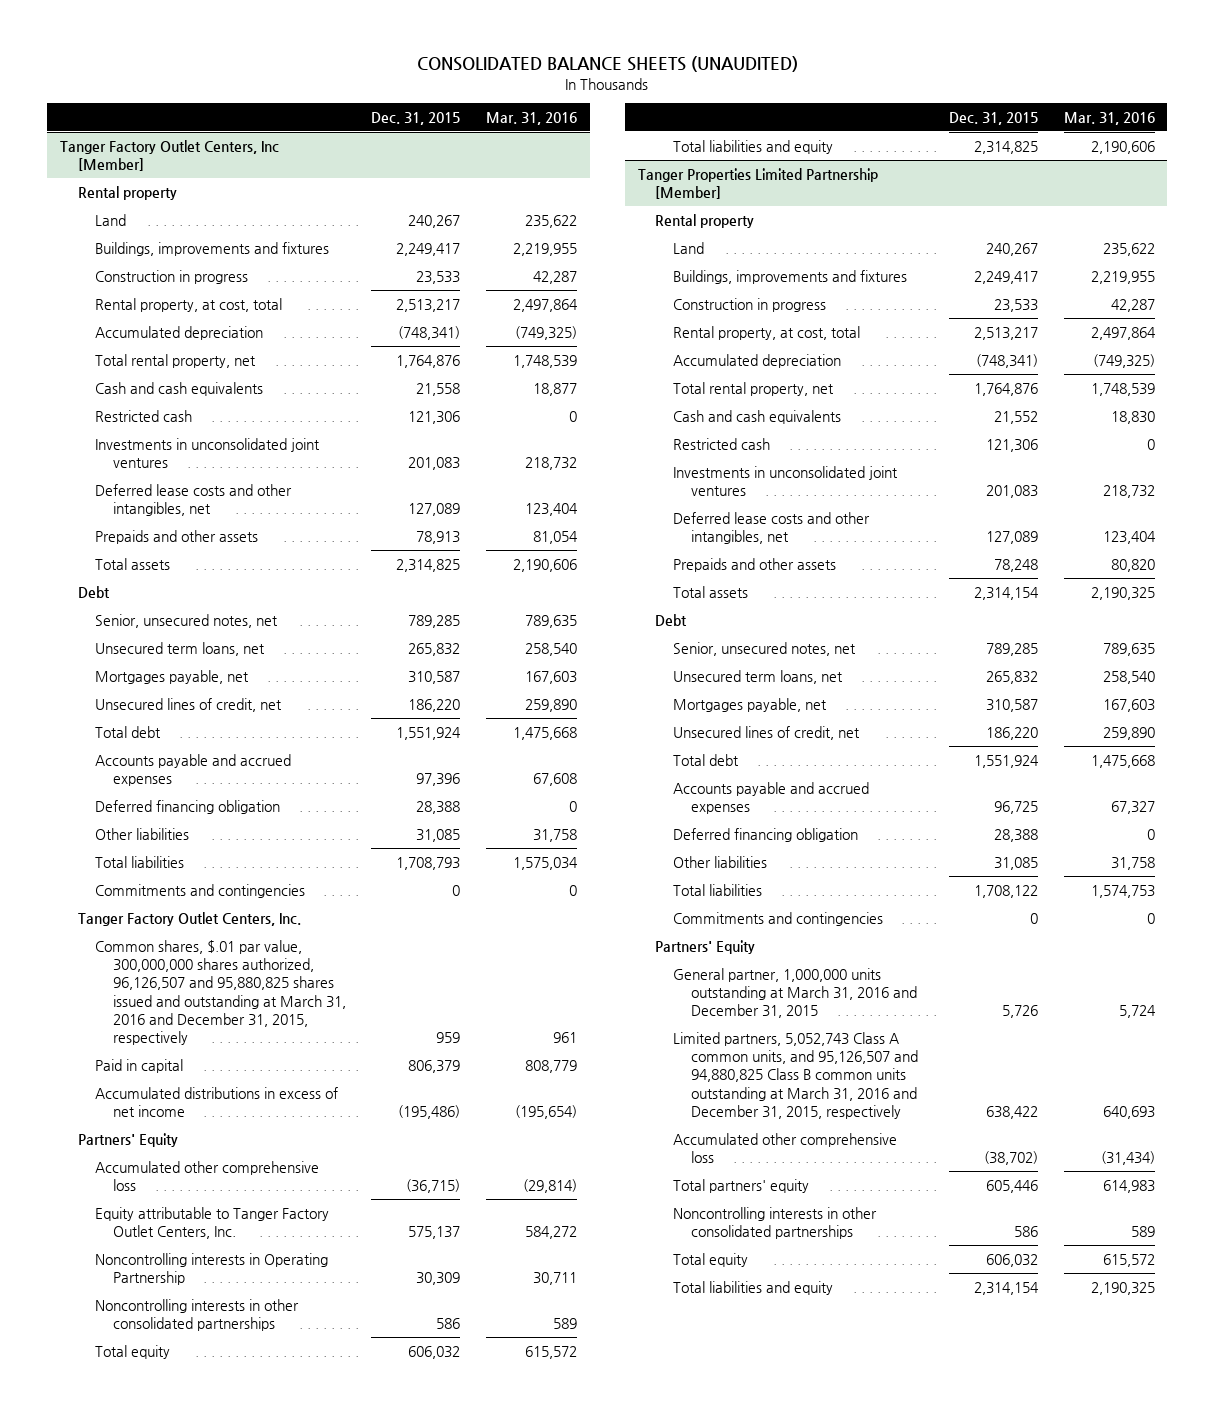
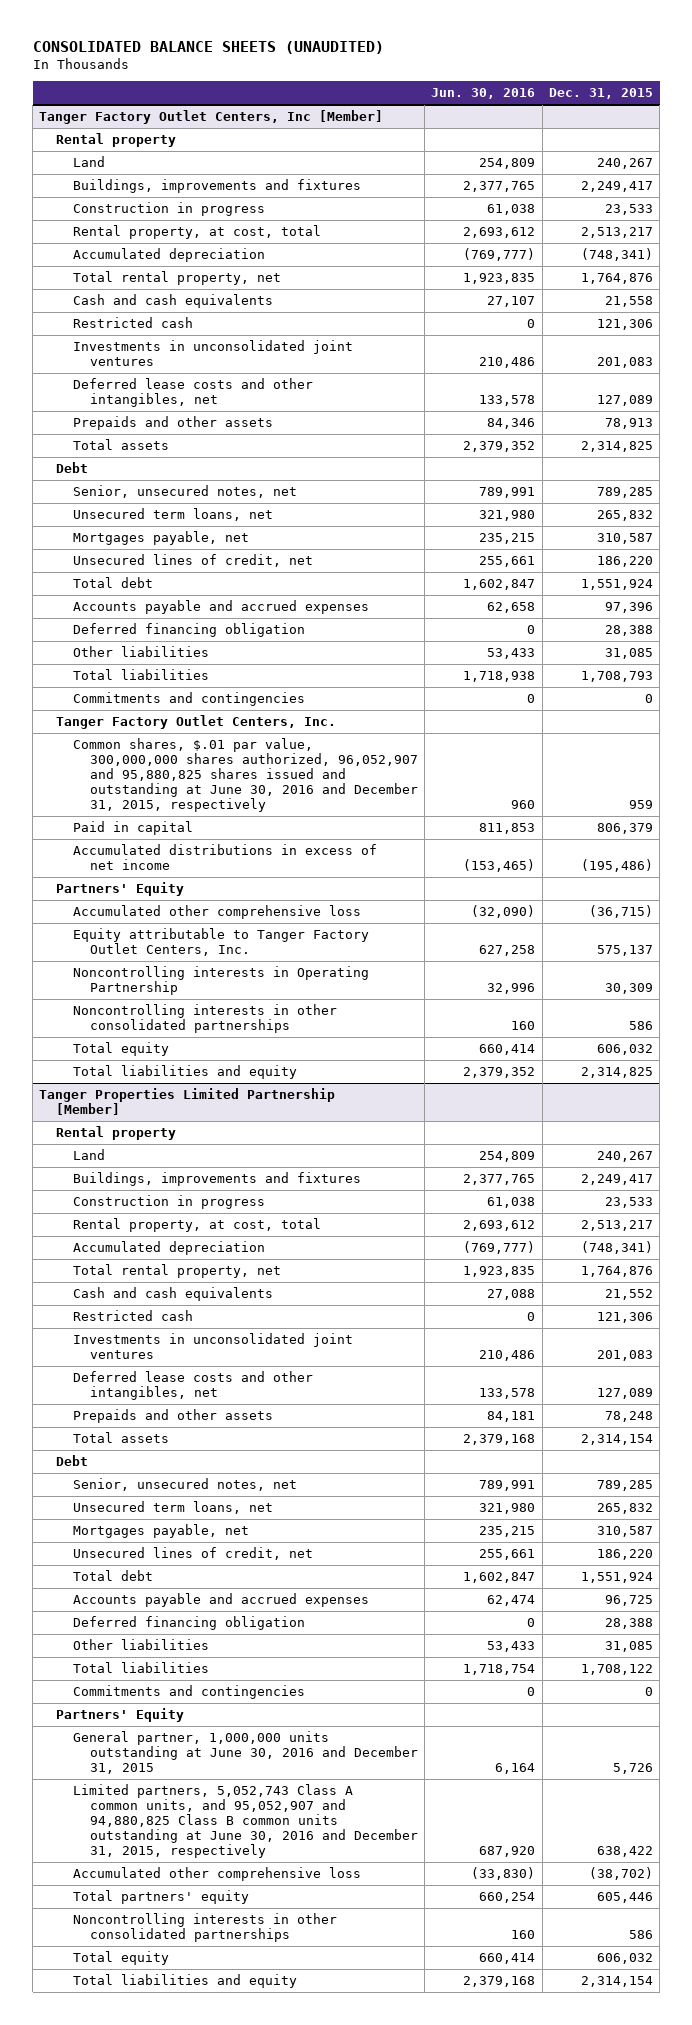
- | Dec. 31, 2015 | Mar. 31, 2016
+ | Jun. 30, 2016 | Dec. 31, 2015
@ Tanger Factory Outlet Centers, Inc [Member]
- Common shares, $.01 par value, 300,000,000 shares authorized, 96,126,507 and 95,880,825 shares issued and outstanding at March 31, 2016 and December 31, 2015, respectively | 959 | 961
+ Common shares, $.01 par value, 300,000,000 shares authorized, 96,052,907 and 95,880,825 shares issued and outstanding at June 30, 2016 and December 31, 2015, respectively | 960 | 959
@ Tanger Properties Limited Partnership [Member]
- General partner, 1,000,000 units outstanding at March 31, 2016 and December 31, 2015 | 5,726 | 5,724
- Limited partners, 5,052,743 Class A common units, and 95,126,507 and 94,880,825 Class B common units outstanding at March 31, 2016 and December 31, 2015, respectively | 638,422 | 640,693
+ General partner, 1,000,000 units outstanding at June 30, 2016 and December 31, 2015 | 6,164 | 5,726
+ Limited partners, 5,052,743 Class A common units, and 95,052,907 and 94,880,825 Class B common units outstanding at June 30, 2016 and December 31, 2015, respectively | 687,920 | 638,422

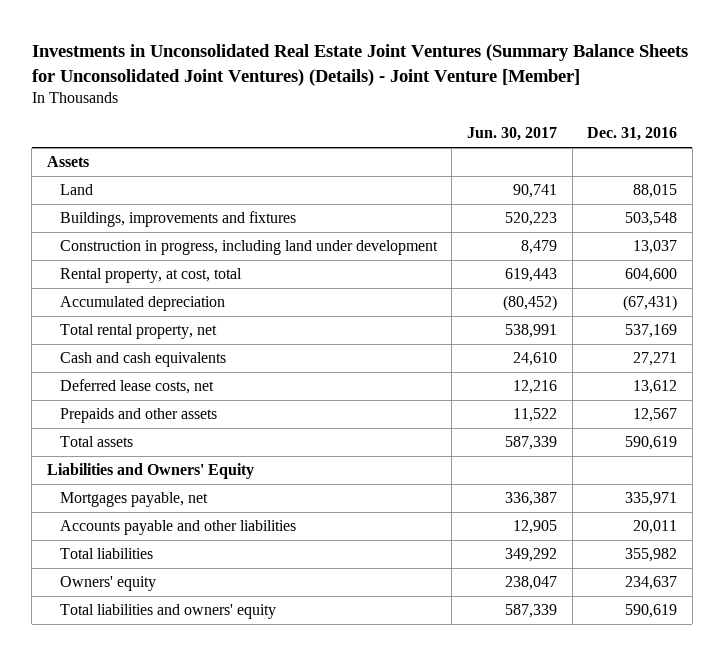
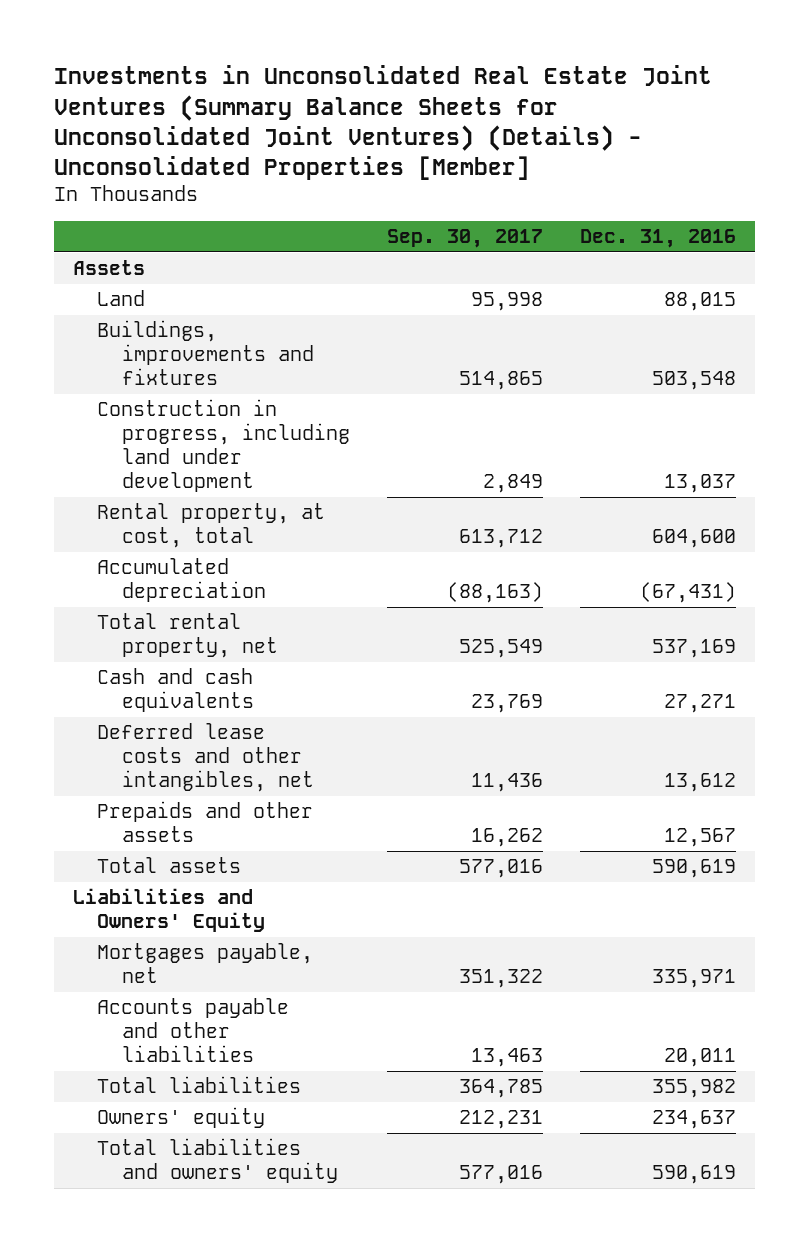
- Investments in Unconsolidated Real Estate Joint Ventures (Summary Balance Sheets for Unconsolidated Joint Ventures) (Details) - Joint Venture [Member]
+ Investments in Unconsolidated Real Estate Joint Ventures (Summary Balance Sheets for Unconsolidated Joint Ventures) (Details) - Unconsolidated Properties [Member]
- | Jun. 30, 2017 | Dec. 31, 2016
+ | Sep. 30, 2017 | Dec. 31, 2016
- Deferred lease costs, net | 12,216 | 13,612
+ Deferred lease costs and other intangibles, net | 11,436 | 13,612

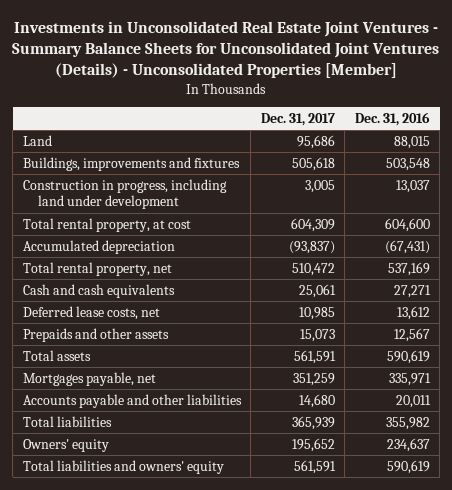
- Investments in Unconsolidated Real Estate Joint Ventures (Summary Balance Sheets for Unconsolidated Joint Ventures) (Details) - Unconsolidated Properties [Member]
+ Investments in Unconsolidated Real Estate Joint Ventures - Summary Balance Sheets for Unconsolidated Joint Ventures (Details) - Unconsolidated Properties [Member]
- | Sep. 30, 2017 | Dec. 31, 2016
+ | Dec. 31, 2017 | Dec. 31, 2016
- Assets
- Rental property, at cost, total | 613,712 | 604,600
+ Total rental property, at cost | 604,309 | 604,600
- Deferred lease costs and other intangibles, net | 11,436 | 13,612
+ Deferred lease costs, net | 10,985 | 13,612
- Liabilities and Owners' Equity

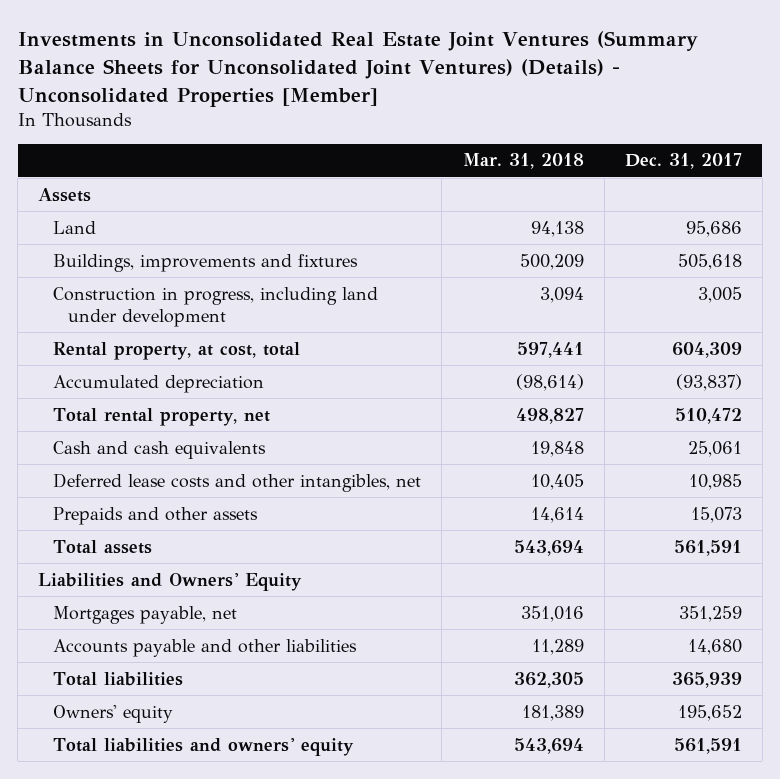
- Investments in Unconsolidated Real Estate Joint Ventures - Summary Balance Sheets for Unconsolidated Joint Ventures (Details) - Unconsolidated Properties [Member]
+ Investments in Unconsolidated Real Estate Joint Ventures (Summary Balance Sheets for Unconsolidated Joint Ventures) (Details) - Unconsolidated Properties [Member]
- | Dec. 31, 2017 | Dec. 31, 2016
+ | Mar. 31, 2018 | Dec. 31, 2017
+ Assets
- Total rental property, at cost | 604,309 | 604,600
+ Rental property, at cost, total | 597,441 | 604,309
- Deferred lease costs, net | 10,985 | 13,612
+ Deferred lease costs and other intangibles, net | 10,405 | 10,985
+ Liabilities and Owners' Equity

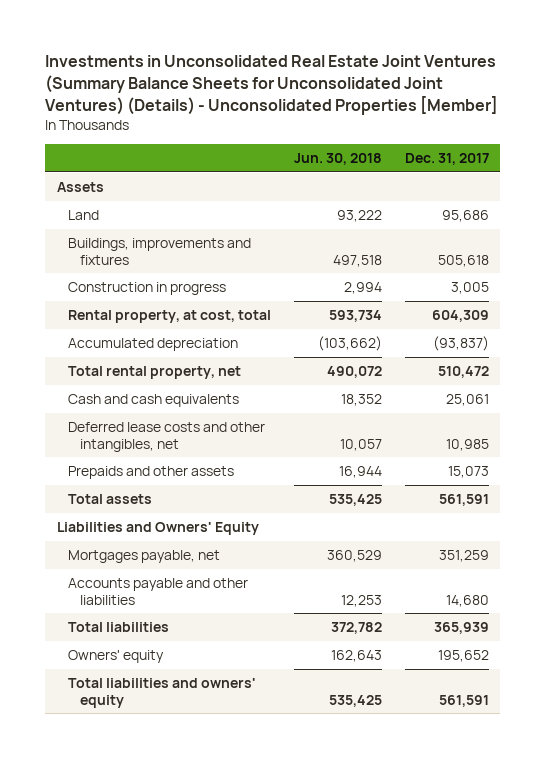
- | Mar. 31, 2018 | Dec. 31, 2017
+ | Jun. 30, 2018 | Dec. 31, 2017
- Construction in progress, including land under development | 3,094 | 3,005
+ Construction in progress | 2,994 | 3,005

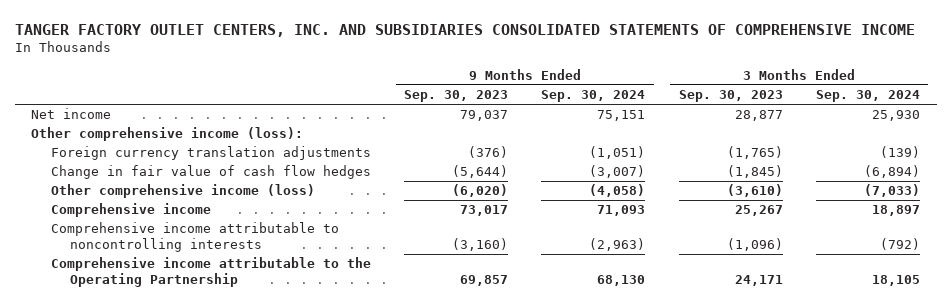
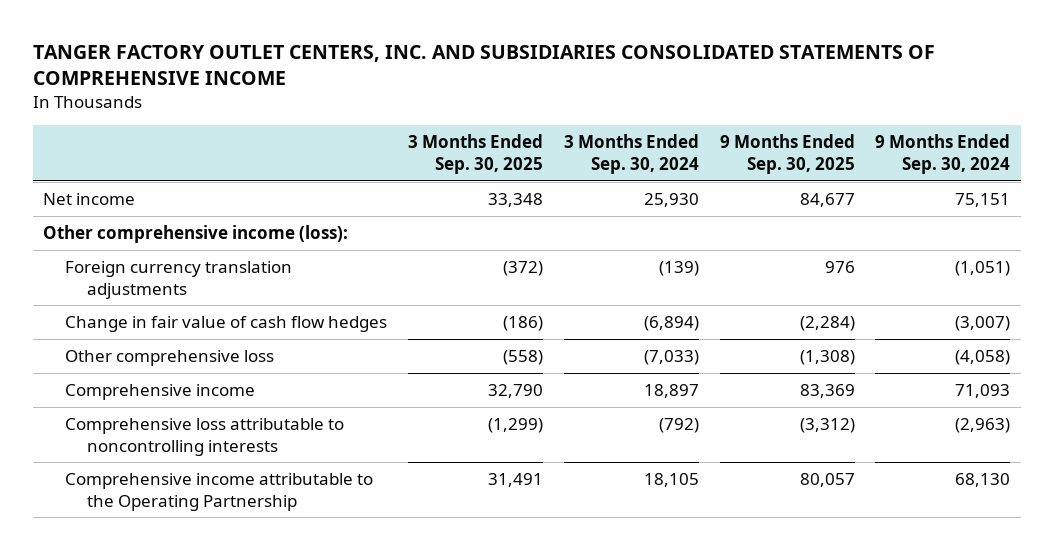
- | 9 Months Ended Sep. 30, 2023 | 9 Months Ended Sep. 30, 2024 | 3 Months Ended Sep. 30, 2023 | 3 Months Ended Sep. 30, 2024
+ | 3 Months Ended Sep. 30, 2025 | 3 Months Ended Sep. 30, 2024 | 9 Months Ended Sep. 30, 2025 | 9 Months Ended Sep. 30, 2024
- Other comprehensive income (loss) | (6,020) | (4,058) | (3,610) | (7,033)
+ Other comprehensive loss | (558) | (7,033) | (1,308) | (4,058)
- Comprehensive income attributable to noncontrolling interests | (3,160) | (2,963) | (1,096) | (792)
+ Comprehensive loss attributable to noncontrolling interests | (1,299) | (792) | (3,312) | (2,963)

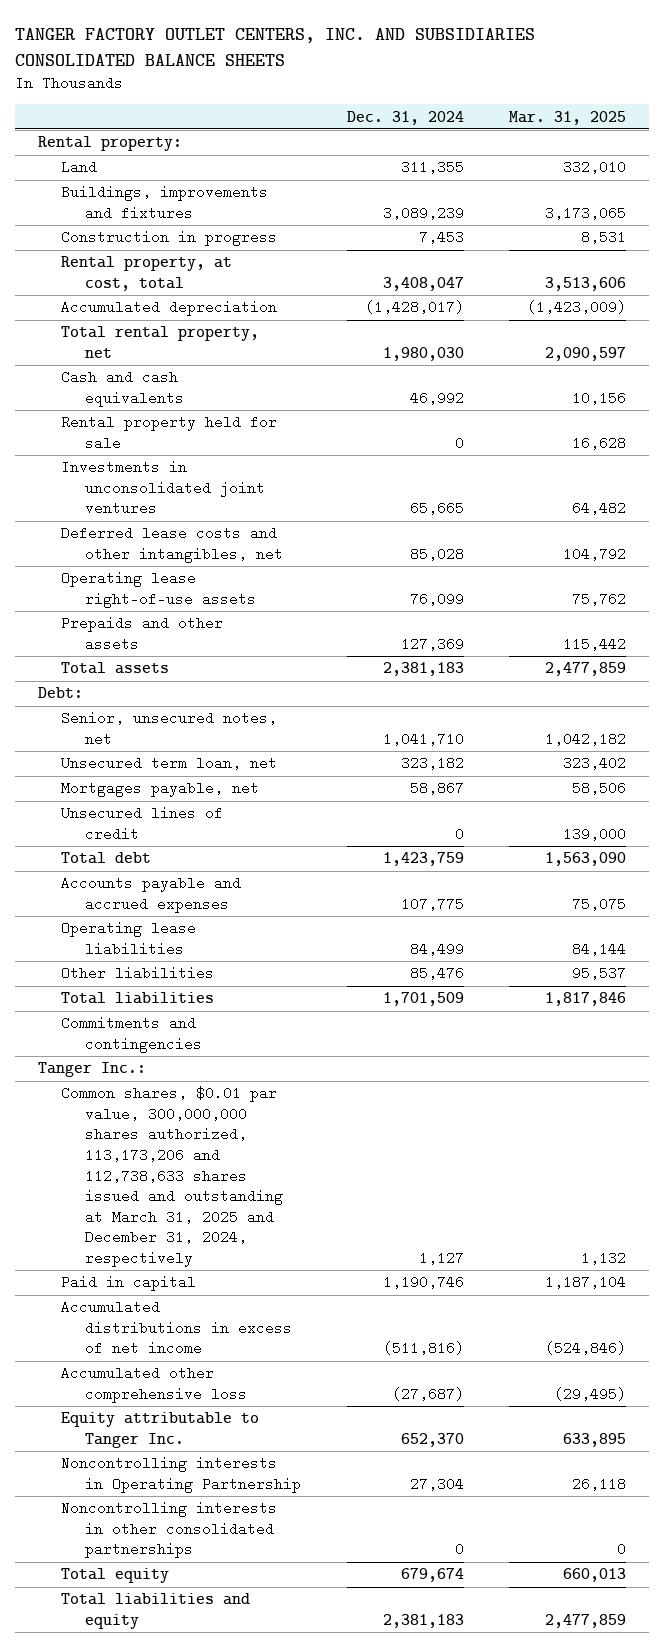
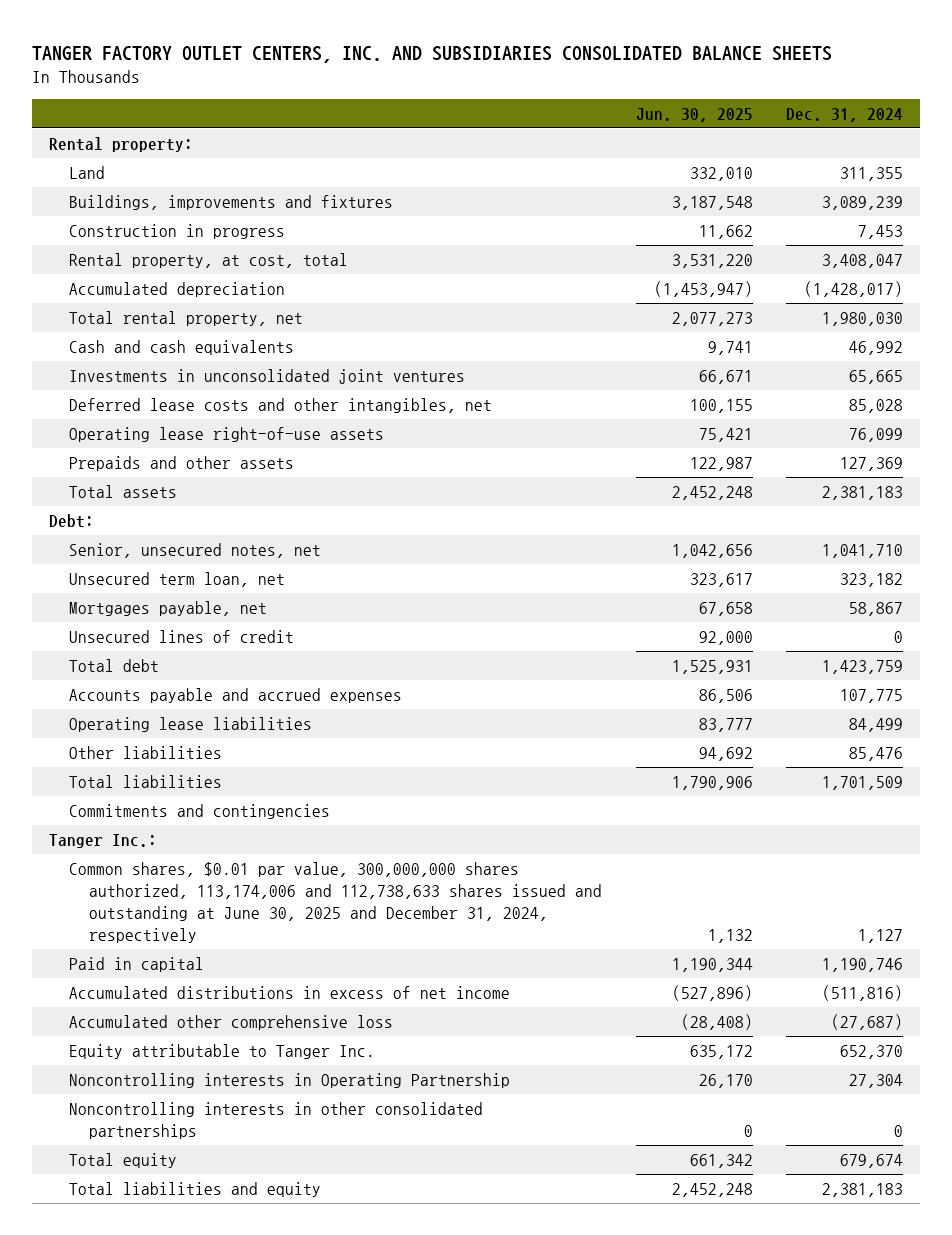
- | Dec. 31, 2024 | Mar. 31, 2025
+ | Jun. 30, 2025 | Dec. 31, 2024
- Rental property held for sale | 0 | 16,628
- Common shares, $0.01 par value, 300,000,000 shares authorized, 113,173,206 and 112,738,633 shares issued and outstanding at March 31, 2025 and December 31, 2024, respectively | 1,127 | 1,132
+ Common shares, $0.01 par value, 300,000,000 shares authorized, 113,174,006 and 112,738,633 shares issued and outstanding at June 30, 2025 and December 31, 2024, respectively | 1,132 | 1,127

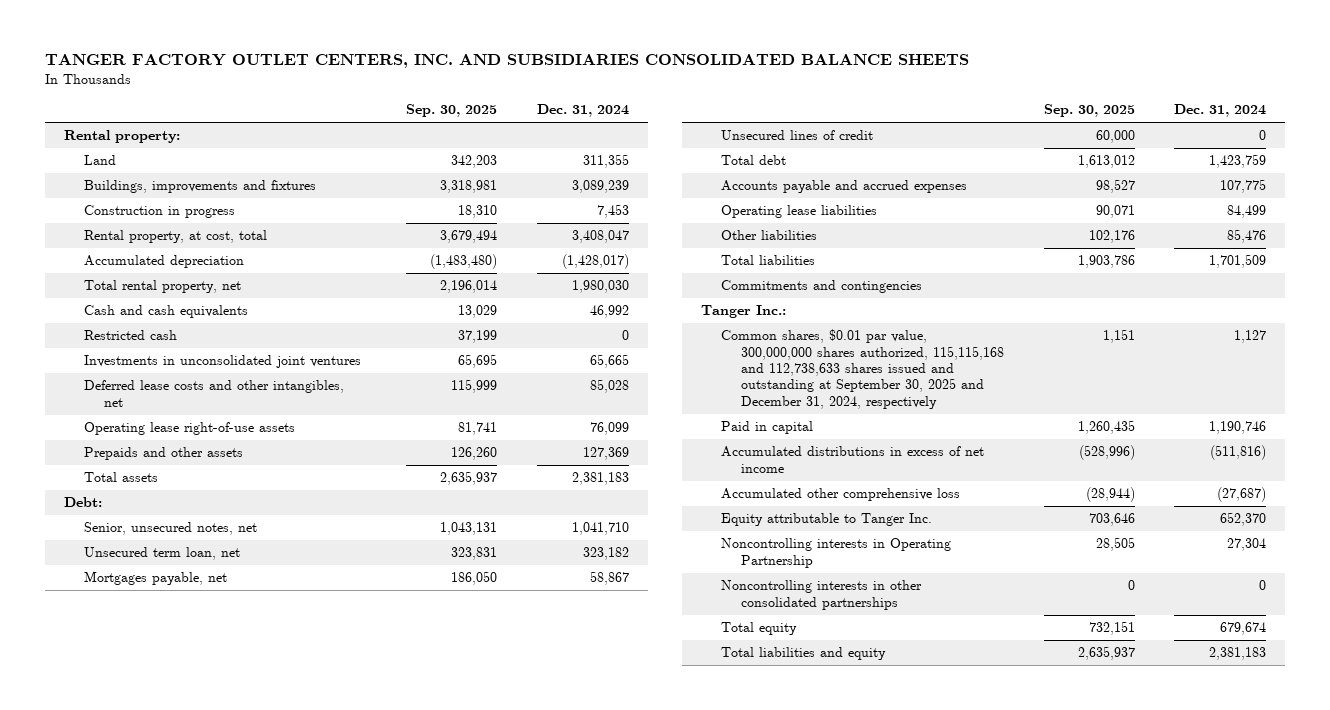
- | Jun. 30, 2025 | Dec. 31, 2024
+ | Sep. 30, 2025 | Dec. 31, 2024
+ Restricted cash | 37,199 | 0
- Common shares, $0.01 par value, 300,000,000 shares authorized, 113,174,006 and 112,738,633 shares issued and outstanding at June 30, 2025 and December 31, 2024, respectively | 1,132 | 1,127
+ Common shares, $0.01 par value, 300,000,000 shares authorized, 115,115,168 and 112,738,633 shares issued and outstanding at September 30, 2025 and December 31, 2024, respectively | 1,151 | 1,127

